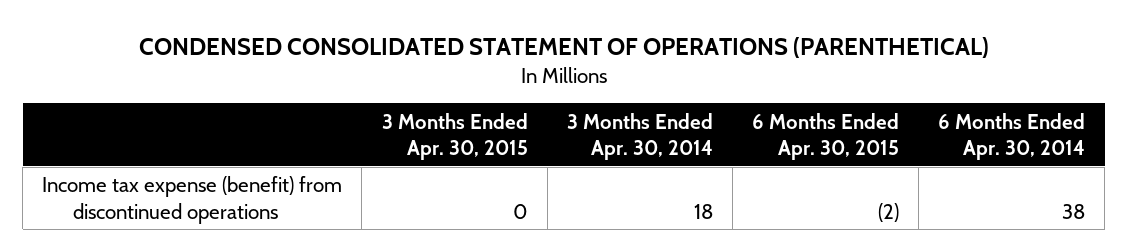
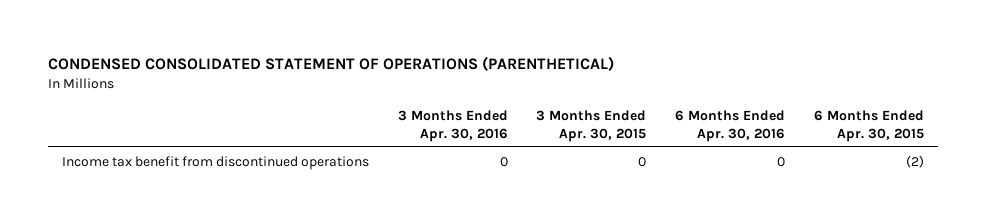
- | 3 Months Ended Apr. 30, 2015 | 3 Months Ended Apr. 30, 2014 | 6 Months Ended Apr. 30, 2015 | 6 Months Ended Apr. 30, 2014
+ | 3 Months Ended Apr. 30, 2016 | 3 Months Ended Apr. 30, 2015 | 6 Months Ended Apr. 30, 2016 | 6 Months Ended Apr. 30, 2015
- Income tax expense (benefit) from discontinued operations | 0 | 18 | (2) | 38
+ Income tax benefit from discontinued operations | 0 | 0 | 0 | (2)

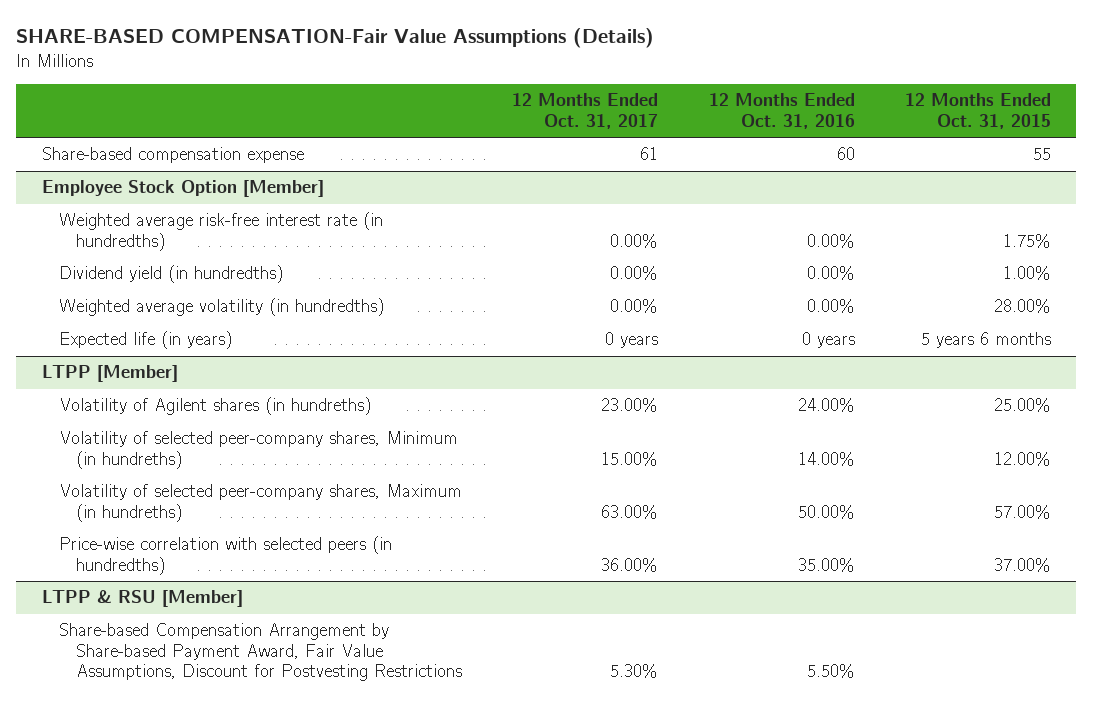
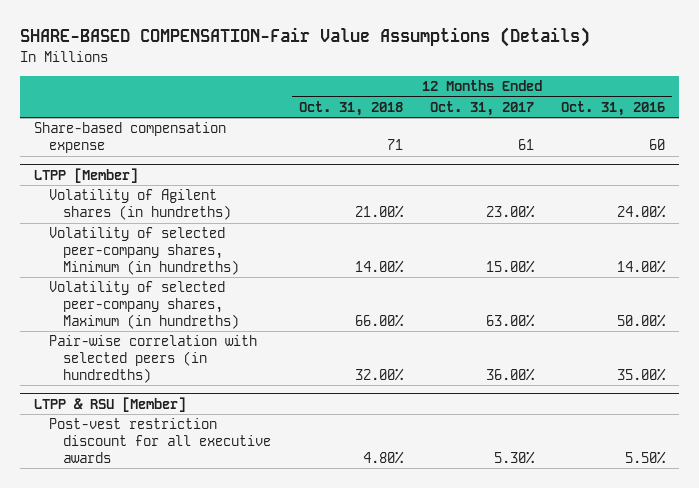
- | 12 Months Ended Oct. 31, 2017 | 12 Months Ended Oct. 31, 2016 | 12 Months Ended Oct. 31, 2015
+ | 12 Months Ended Oct. 31, 2018 | 12 Months Ended Oct. 31, 2017 | 12 Months Ended Oct. 31, 2016
- Employee Stock Option [Member]
- Weighted average risk-free interest rate (in hundredths) | 0.00% | 0.00% | 1.75%
- Dividend yield (in hundredths) | 0.00% | 0.00% | 1.00%
- Weighted average volatility (in hundredths) | 0.00% | 0.00% | 28.00%
- Expected life (in years) | 0 years | 0 years | 5 years 6 months
@ LTPP [Member]
- Price-wise correlation with selected peers (in hundredths) | 36.00% | 35.00% | 37.00%
+ Pair-wise correlation with selected peers (in hundredths) | 32.00% | 36.00% | 35.00%
@ LTPP & RSU [Member]
- Share-based Compensation Arrangement by Share-based Payment Award, Fair Value Assumptions, Discount for Postvesting Restrictions | 5.30% | 5.50% |
+ Post-vest restriction discount for all executive awards | 4.80% | 5.30% | 5.50%

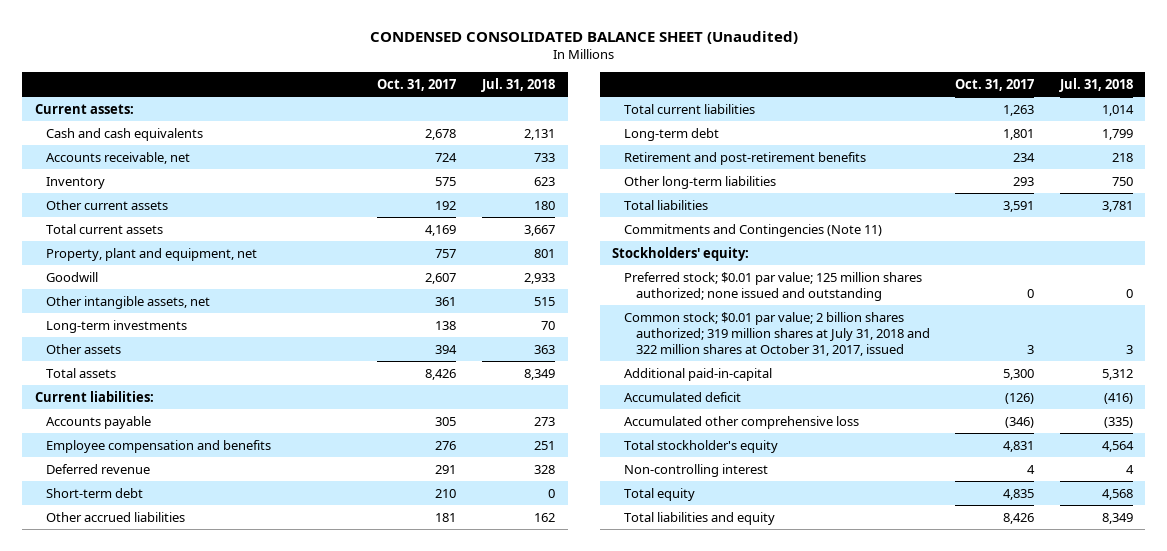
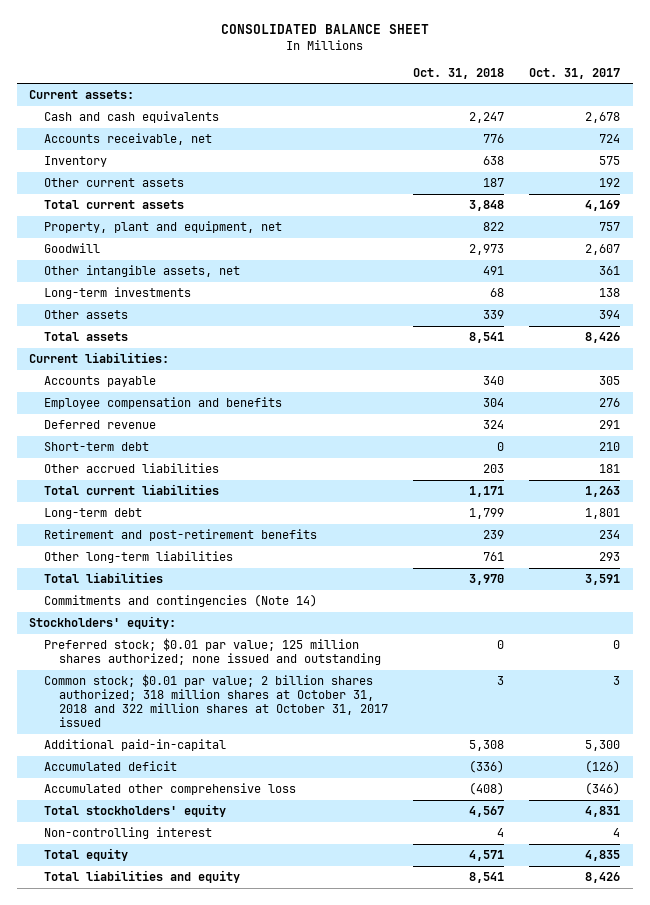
- CONDENSED CONSOLIDATED BALANCE SHEET (Unaudited)
+ CONSOLIDATED BALANCE SHEET
- | Oct. 31, 2017 | Jul. 31, 2018
+ | Oct. 31, 2018 | Oct. 31, 2017
- Commitments and Contingencies (Note 11)
+ Commitments and contingencies (Note 14)
- Common stock; $0.01 par value; 2 billion shares authorized; 319 million shares at July 31, 2018 and 322 million shares at October 31, 2017, issued | 3 | 3
+ Common stock; $0.01 par value; 2 billion shares authorized; 318 million shares at October 31, 2018 and 322 million shares at October 31, 2017 issued | 3 | 3
- Total stockholder's equity | 4,831 | 4,564
+ Total stockholders' equity | 4,567 | 4,831

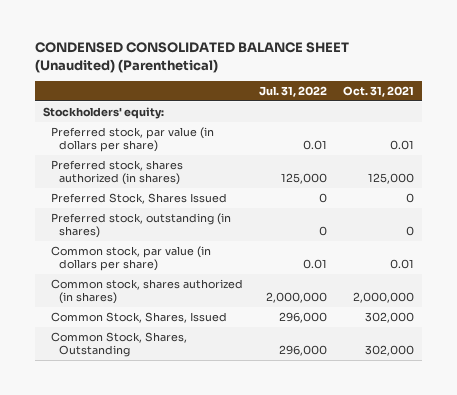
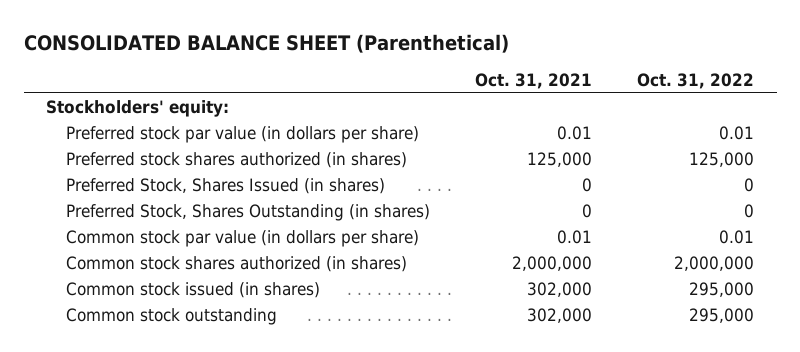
- CONDENSED CONSOLIDATED BALANCE SHEET (Unaudited) (Parenthetical)
+ CONSOLIDATED BALANCE SHEET (Parenthetical)
- | Jul. 31, 2022 | Oct. 31, 2021
+ | Oct. 31, 2021 | Oct. 31, 2022
- Preferred stock, par value (in dollars per share) | 0.01 | 0.01
- Preferred stock, shares authorized (in shares) | 125,000 | 125,000
- Preferred Stock, Shares Issued | 0 | 0
- Preferred stock, outstanding (in shares) | 0 | 0
- Common stock, par value (in dollars per share) | 0.01 | 0.01
- Common stock, shares authorized (in shares) | 2,000,000 | 2,000,000
- Common Stock, Shares, Issued | 296,000 | 302,000
- Common Stock, Shares, Outstanding | 296,000 | 302,000
+ Preferred stock par value (in dollars per share) | 0.01 | 0.01
+ Preferred stock shares authorized (in shares) | 125,000 | 125,000
+ Preferred Stock, Shares Issued (in shares) | 0 | 0
+ Preferred Stock, Shares Outstanding (in shares) | 0 | 0
+ Common stock par value (in dollars per share) | 0.01 | 0.01
+ Common stock shares authorized (in shares) | 2,000,000 | 2,000,000
+ Common stock issued (in shares) | 302,000 | 295,000
+ Common stock outstanding | 302,000 | 295,000

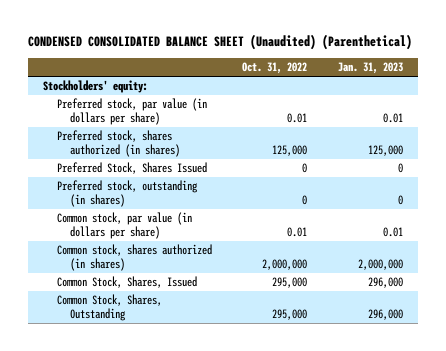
- CONSOLIDATED BALANCE SHEET (Parenthetical)
+ CONDENSED CONSOLIDATED BALANCE SHEET (Unaudited) (Parenthetical)
- | Oct. 31, 2021 | Oct. 31, 2022
+ | Oct. 31, 2022 | Jan. 31, 2023
- Preferred stock par value (in dollars per share) | 0.01 | 0.01
- Preferred stock shares authorized (in shares) | 125,000 | 125,000
- Preferred Stock, Shares Issued (in shares) | 0 | 0
- Preferred Stock, Shares Outstanding (in shares) | 0 | 0
- Common stock par value (in dollars per share) | 0.01 | 0.01
- Common stock shares authorized (in shares) | 2,000,000 | 2,000,000
- Common stock issued (in shares) | 302,000 | 295,000
- Common stock outstanding | 302,000 | 295,000
+ Preferred stock, par value (in dollars per share) | 0.01 | 0.01
+ Preferred stock, shares authorized (in shares) | 125,000 | 125,000
+ Preferred Stock, Shares Issued | 0 | 0
+ Preferred stock, outstanding (in shares) | 0 | 0
+ Common stock, par value (in dollars per share) | 0.01 | 0.01
+ Common stock, shares authorized (in shares) | 2,000,000 | 2,000,000
+ Common Stock, Shares, Issued | 295,000 | 296,000
+ Common Stock, Shares, Outstanding | 295,000 | 296,000

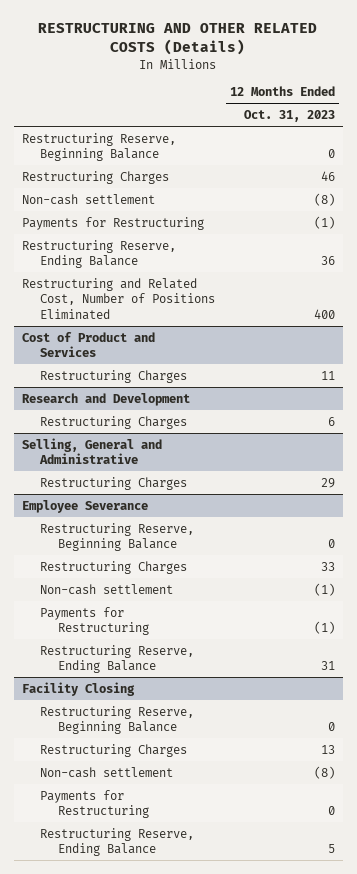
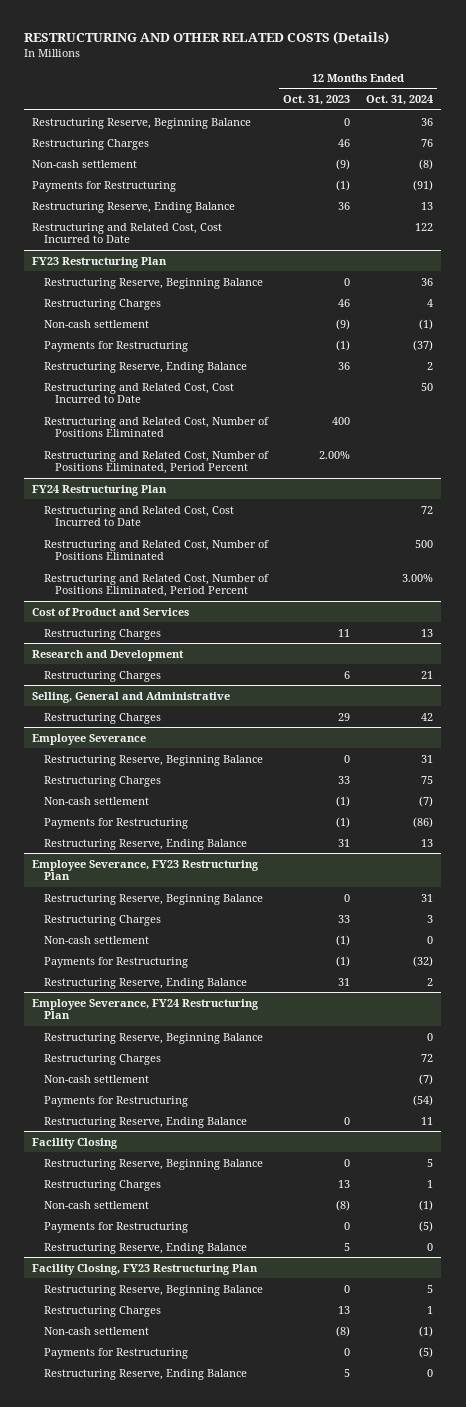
- | 12 Months Ended Oct. 31, 2023
+ | 12 Months Ended Oct. 31, 2023 | 12 Months Ended Oct. 31, 2024
- Non-cash settlement | (8)
+ Non-cash settlement | (9) | (8)
+ Restructuring and Related Cost, Cost Incurred to Date | | 122
+ FY23 Restructuring Plan
+ Restructuring Reserve, Beginning Balance | 0 | 36
+ Restructuring Charges | 46 | 4
+ Non-cash settlement | (9) | (1)
+ Payments for Restructuring | (1) | (37)
+ Restructuring Reserve, Ending Balance | 36 | 2
+ Restructuring and Related Cost, Cost Incurred to Date | | 50
+ Restructuring and Related Cost, Number of Positions Eliminated, Period Percent | 2.00% |
+ FY24 Restructuring Plan
+ Restructuring and Related Cost, Cost Incurred to Date | | 72
+ Restructuring and Related Cost, Number of Positions Eliminated | | 500
+ Restructuring and Related Cost, Number of Positions Eliminated, Period Percent | | 3.00%
+ Employee Severance, FY23 Restructuring Plan
+ Restructuring Reserve, Beginning Balance | 0 | 31
+ Restructuring Charges | 33 | 3
+ Non-cash settlement | (1) | 0
+ Payments for Restructuring | (1) | (32)
+ Restructuring Reserve, Ending Balance | 31 | 2
+ Employee Severance, FY24 Restructuring Plan
+ Restructuring Reserve, Beginning Balance | | 0
+ Restructuring Charges | | 72
+ Non-cash settlement | | (7)
+ Payments for Restructuring | | (54)
+ Restructuring Reserve, Ending Balance | 0 | 11
+ Facility Closing, FY23 Restructuring Plan
+ Restructuring Reserve, Beginning Balance | 0 | 5
+ Restructuring Charges | 13 | 1
+ Non-cash settlement | (8) | (1)
+ Payments for Restructuring | 0 | (5)
+ Restructuring Reserve, Ending Balance | 5 | 0

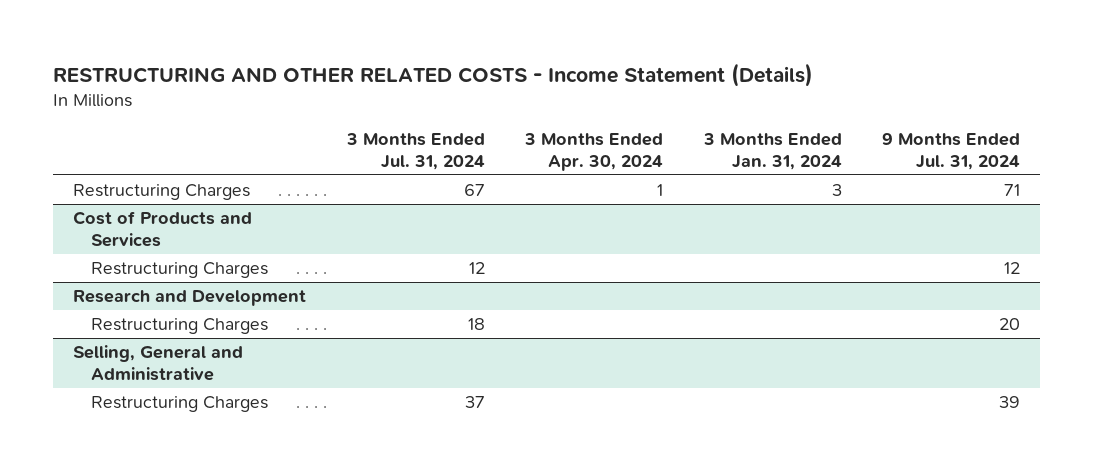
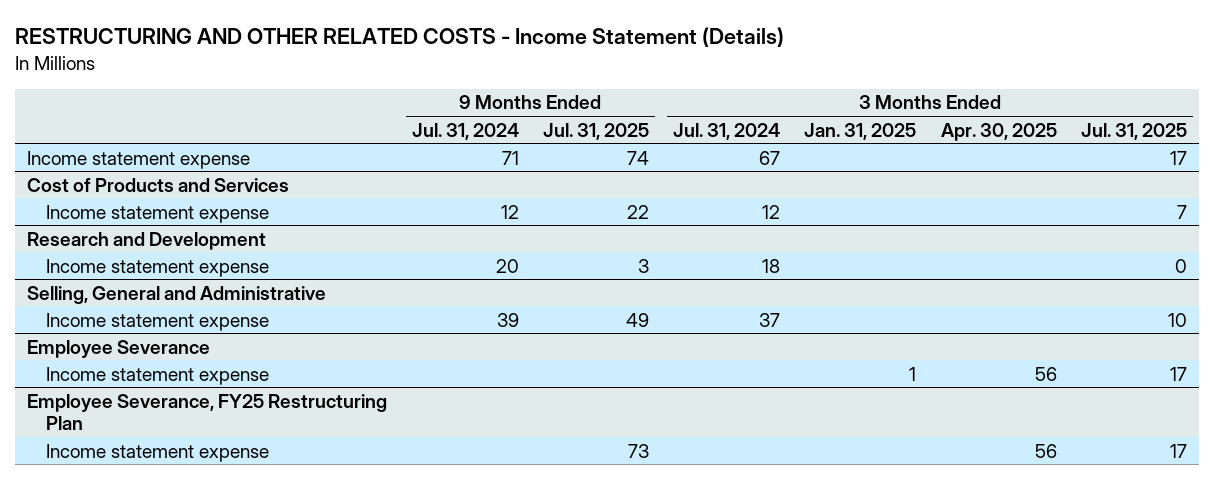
- | 3 Months Ended Jul. 31, 2024 | 3 Months Ended Apr. 30, 2024 | 3 Months Ended Jan. 31, 2024 | 9 Months Ended Jul. 31, 2024
+ | 9 Months Ended Jul. 31, 2024 | 9 Months Ended Jul. 31, 2025 | 3 Months Ended Jul. 31, 2024 | 3 Months Ended Jan. 31, 2025 | 3 Months Ended Apr. 30, 2025 | 3 Months Ended Jul. 31, 2025
- Restructuring Charges | 67 | 1 | 3 | 71
+ Income statement expense | 71 | 74 | 67 | | | 17
@ Cost of Products and Services
- Restructuring Charges | 12 | | | 12
+ Income statement expense | 12 | 22 | 12 | | | 7
@ Research and Development
- Restructuring Charges | 18 | | | 20
+ Income statement expense | 20 | 3 | 18 | | | 0
@ Selling, General and Administrative
- Restructuring Charges | 37 | | | 39
+ Income statement expense | 39 | 49 | 37 | | | 10
+ Employee Severance
+ Income statement expense | | | | 1 | 56 | 17
+ Employee Severance, FY25 Restructuring Plan
+ Income statement expense | | 73 | | | 56 | 17

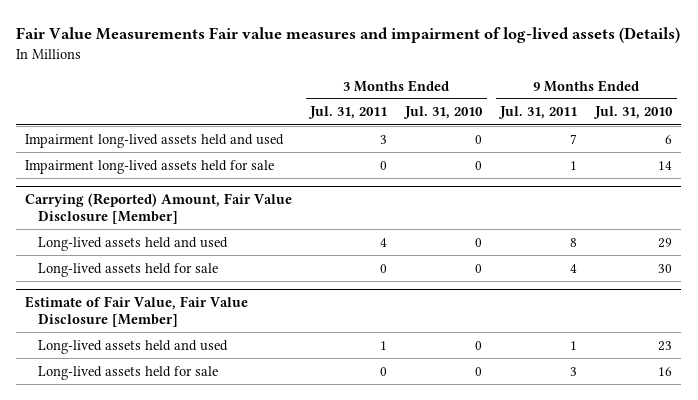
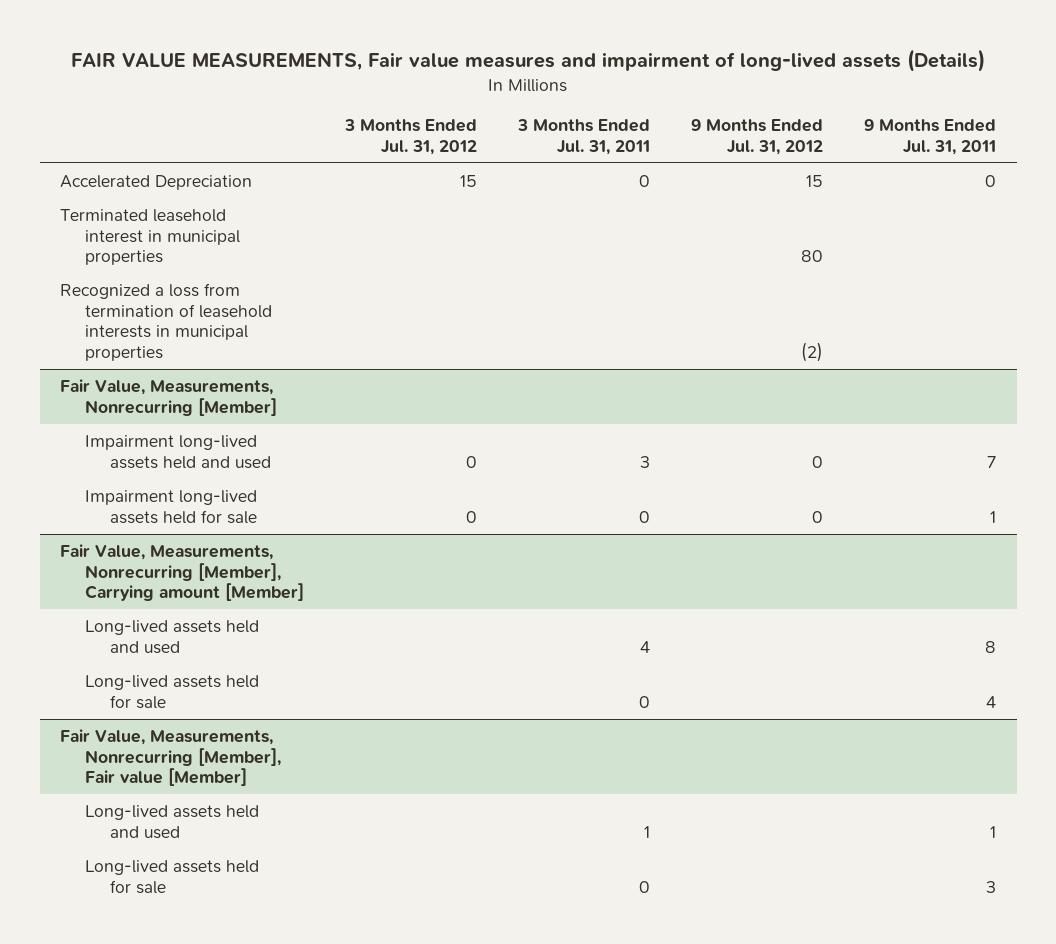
- Fair Value Measurements Fair value measures and impairment of log-lived assets (Details)
+ FAIR VALUE MEASUREMENTS, Fair value measures and impairment of long-lived assets (Details)
- | 3 Months Ended Jul. 31, 2011 | 3 Months Ended Jul. 31, 2010 | 9 Months Ended Jul. 31, 2011 | 9 Months Ended Jul. 31, 2010
+ | 3 Months Ended Jul. 31, 2012 | 3 Months Ended Jul. 31, 2011 | 9 Months Ended Jul. 31, 2012 | 9 Months Ended Jul. 31, 2011
+ Accelerated Depreciation | 15 | 0 | 15 | 0
+ Terminated leasehold interest in municipal properties | | | 80 |
+ Recognized a loss from termination of leasehold interests in municipal properties | | | (2) |
+ Fair Value, Measurements, Nonrecurring [Member]
- Carrying (Reported) Amount, Fair Value Disclosure [Member]
+ Fair Value, Measurements, Nonrecurring [Member], Carrying amount [Member]
- Estimate of Fair Value, Fair Value Disclosure [Member]
+ Fair Value, Measurements, Nonrecurring [Member], Fair value [Member]

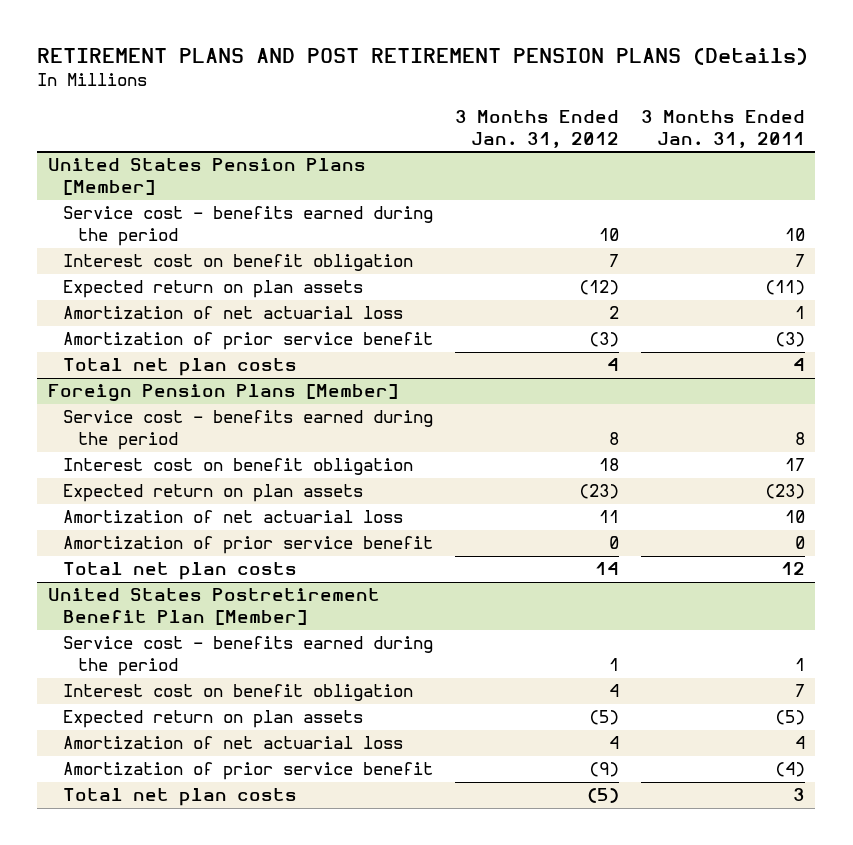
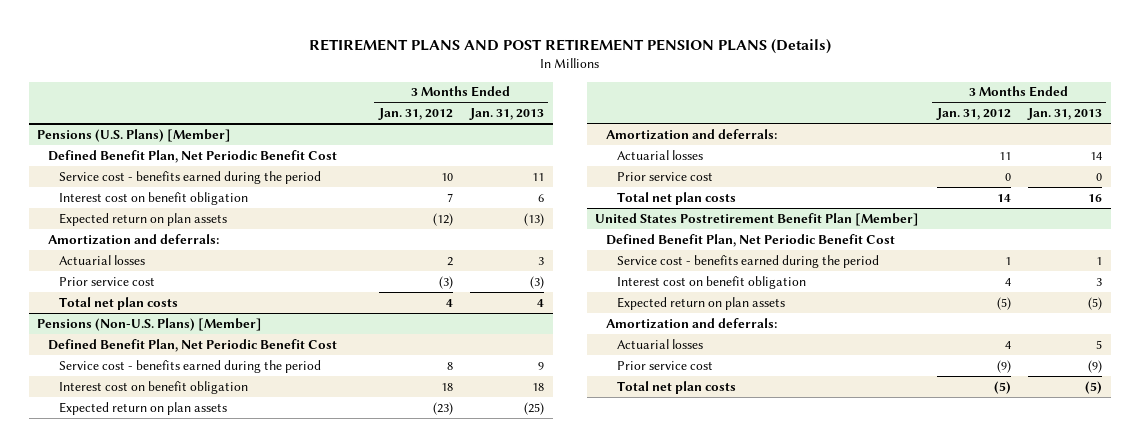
- | 3 Months Ended Jan. 31, 2012 | 3 Months Ended Jan. 31, 2011
+ | 3 Months Ended Jan. 31, 2012 | 3 Months Ended Jan. 31, 2013
- United States Pension Plans [Member]
+ Pensions (U.S. Plans) [Member]
+ Defined Benefit Plan, Net Periodic Benefit Cost
- Amortization of net actuarial loss | 2 | 1
- Amortization of prior service benefit | (3) | (3)
+ Amortization and deferrals:
+ Actuarial losses | 2 | 3
+ Prior service cost | (3) | (3)
- Foreign Pension Plans [Member]
+ Pensions (Non-U.S. Plans) [Member]
+ Defined Benefit Plan, Net Periodic Benefit Cost
- Amortization of net actuarial loss | 11 | 10
- Amortization of prior service benefit | 0 | 0
+ Amortization and deferrals:
+ Actuarial losses | 11 | 14
+ Prior service cost | 0 | 0
@ United States Postretirement Benefit Plan [Member]
+ Defined Benefit Plan, Net Periodic Benefit Cost
- Amortization of net actuarial loss | 4 | 4
- Amortization of prior service benefit | (9) | (4)
+ Amortization and deferrals:
+ Actuarial losses | 4 | 5
+ Prior service cost | (9) | (9)

